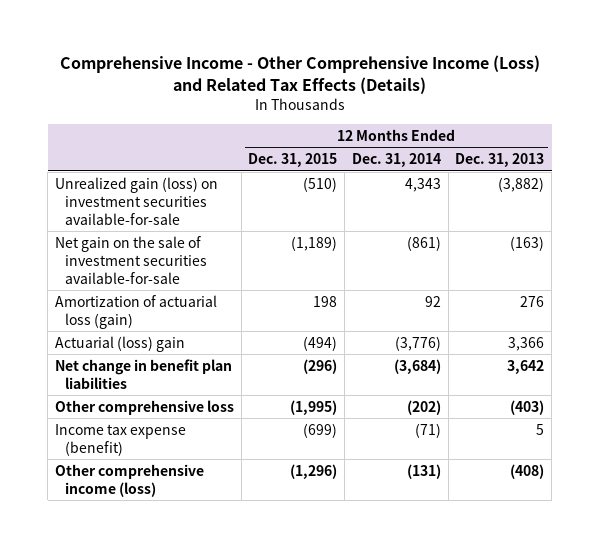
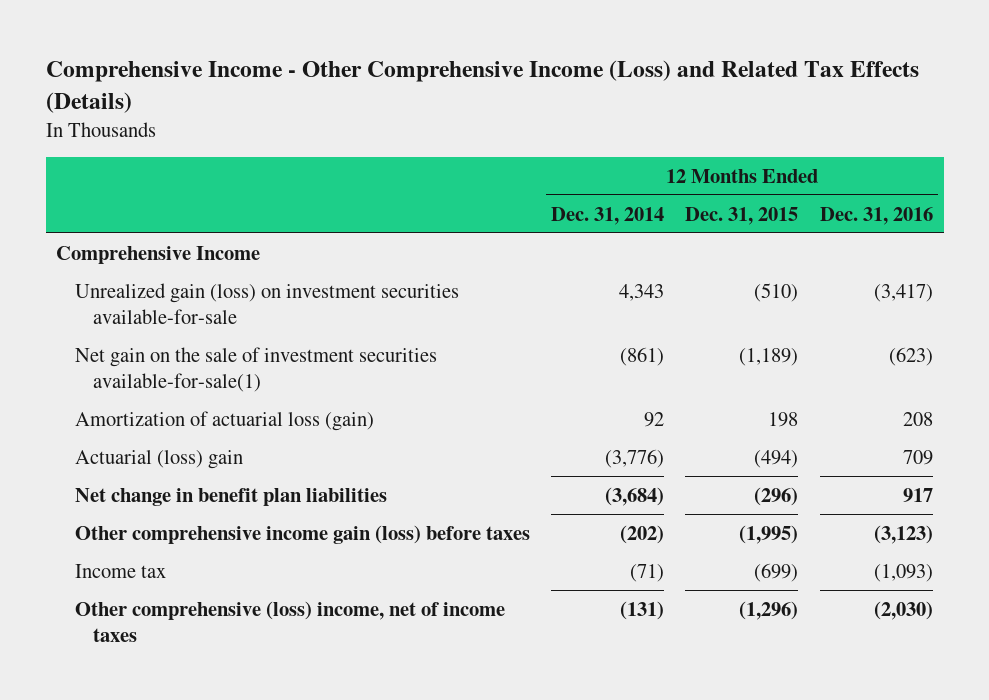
- | 12 Months Ended Dec. 31, 2015 | 12 Months Ended Dec. 31, 2014 | 12 Months Ended Dec. 31, 2013
+ | 12 Months Ended Dec. 31, 2014 | 12 Months Ended Dec. 31, 2015 | 12 Months Ended Dec. 31, 2016
+ Comprehensive Income
- Net gain on the sale of investment securities available-for-sale | (1,189) | (861) | (163)
+ Net gain on the sale of investment securities available-for-sale(1) | (861) | (1,189) | (623)
- Other comprehensive loss | (1,995) | (202) | (403)
- Income tax expense (benefit) | (699) | (71) | 5
- Other comprehensive income (loss) | (1,296) | (131) | (408)
+ Other comprehensive income gain (loss) before taxes | (202) | (1,995) | (3,123)
+ Income tax | (71) | (699) | (1,093)
+ Other comprehensive (loss) income, net of income taxes | (131) | (1,296) | (2,030)

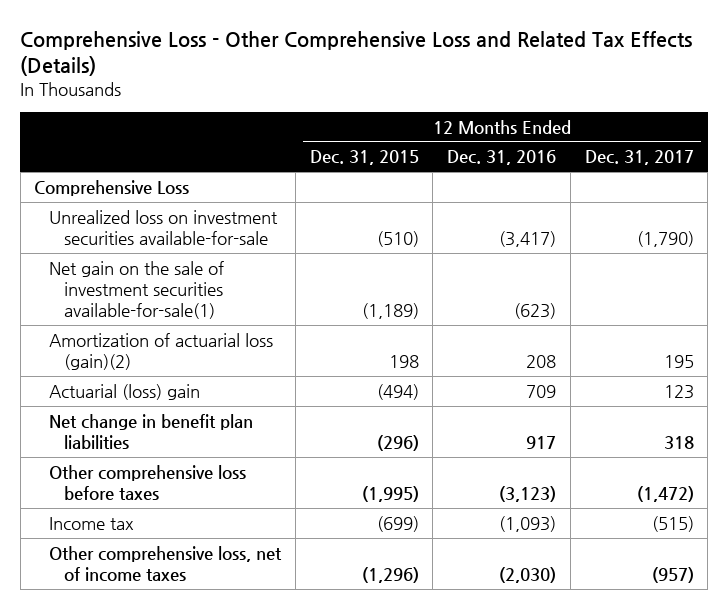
- Comprehensive Income - Other Comprehensive Income (Loss) and Related Tax Effects (Details)
+ Comprehensive Loss - Other Comprehensive Loss and Related Tax Effects (Details)
- | 12 Months Ended Dec. 31, 2014 | 12 Months Ended Dec. 31, 2015 | 12 Months Ended Dec. 31, 2016
+ | 12 Months Ended Dec. 31, 2015 | 12 Months Ended Dec. 31, 2016 | 12 Months Ended Dec. 31, 2017
- Comprehensive Income
- Unrealized gain (loss) on investment securities available-for-sale | 4,343 | (510) | (3,417)
+ Comprehensive Loss
+ Unrealized loss on investment securities available-for-sale | (510) | (3,417) | (1,790)
- Amortization of actuarial loss (gain) | 92 | 198 | 208
+ Amortization of actuarial loss (gain)(2) | 198 | 208 | 195
- Other comprehensive income gain (loss) before taxes | (202) | (1,995) | (3,123)
+ Other comprehensive loss before taxes | (1,995) | (3,123) | (1,472)
- Other comprehensive (loss) income, net of income taxes | (131) | (1,296) | (2,030)
+ Other comprehensive loss, net of income taxes | (1,296) | (2,030) | (957)

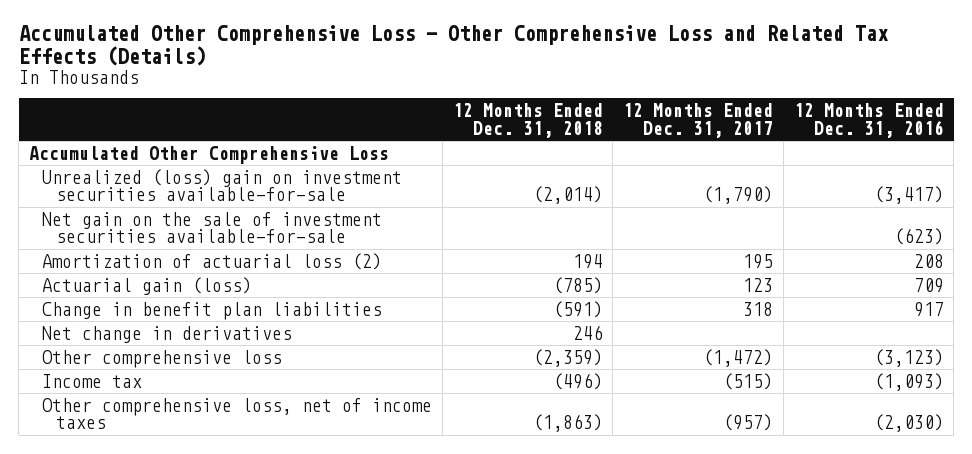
- Comprehensive Loss - Other Comprehensive Loss and Related Tax Effects (Details)
+ Accumulated Other Comprehensive Loss - Other Comprehensive Loss and Related Tax Effects (Details)
- | 12 Months Ended Dec. 31, 2015 | 12 Months Ended Dec. 31, 2016 | 12 Months Ended Dec. 31, 2017
+ | 12 Months Ended Dec. 31, 2018 | 12 Months Ended Dec. 31, 2017 | 12 Months Ended Dec. 31, 2016
- Comprehensive Loss
- Unrealized loss on investment securities available-for-sale | (510) | (3,417) | (1,790)
- Net gain on the sale of investment securities available-for-sale(1) | (1,189) | (623) |
- Amortization of actuarial loss (gain)(2) | 198 | 208 | 195
- Actuarial (loss) gain | (494) | 709 | 123
- Net change in benefit plan liabilities | (296) | 917 | 318
- Other comprehensive loss before taxes | (1,995) | (3,123) | (1,472)
+ Accumulated Other Comprehensive Loss
+ Unrealized (loss) gain on investment securities available-for-sale | (2,014) | (1,790) | (3,417)
+ Net gain on the sale of investment securities available-for-sale | | | (623)
+ Amortization of actuarial loss (2) | 194 | 195 | 208
+ Actuarial gain (loss) | (785) | 123 | 709
+ Change in benefit plan liabilities | (591) | 318 | 917
+ Net change in derivatives | 246 | |
+ Other comprehensive loss | (2,359) | (1,472) | (3,123)

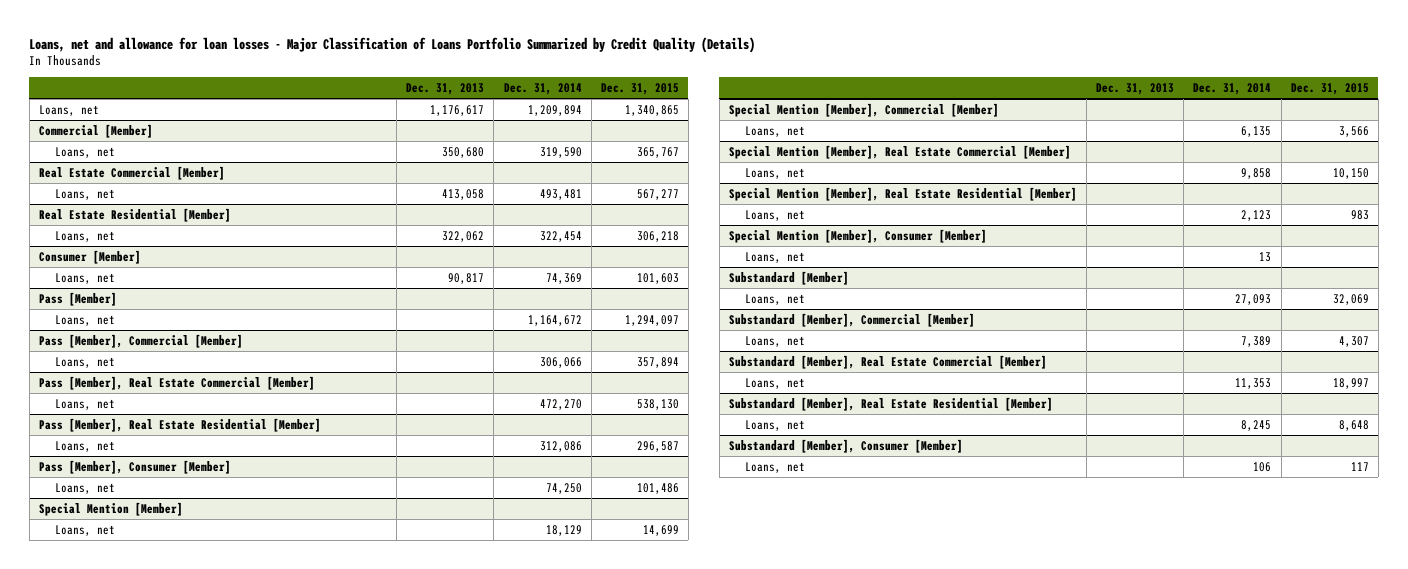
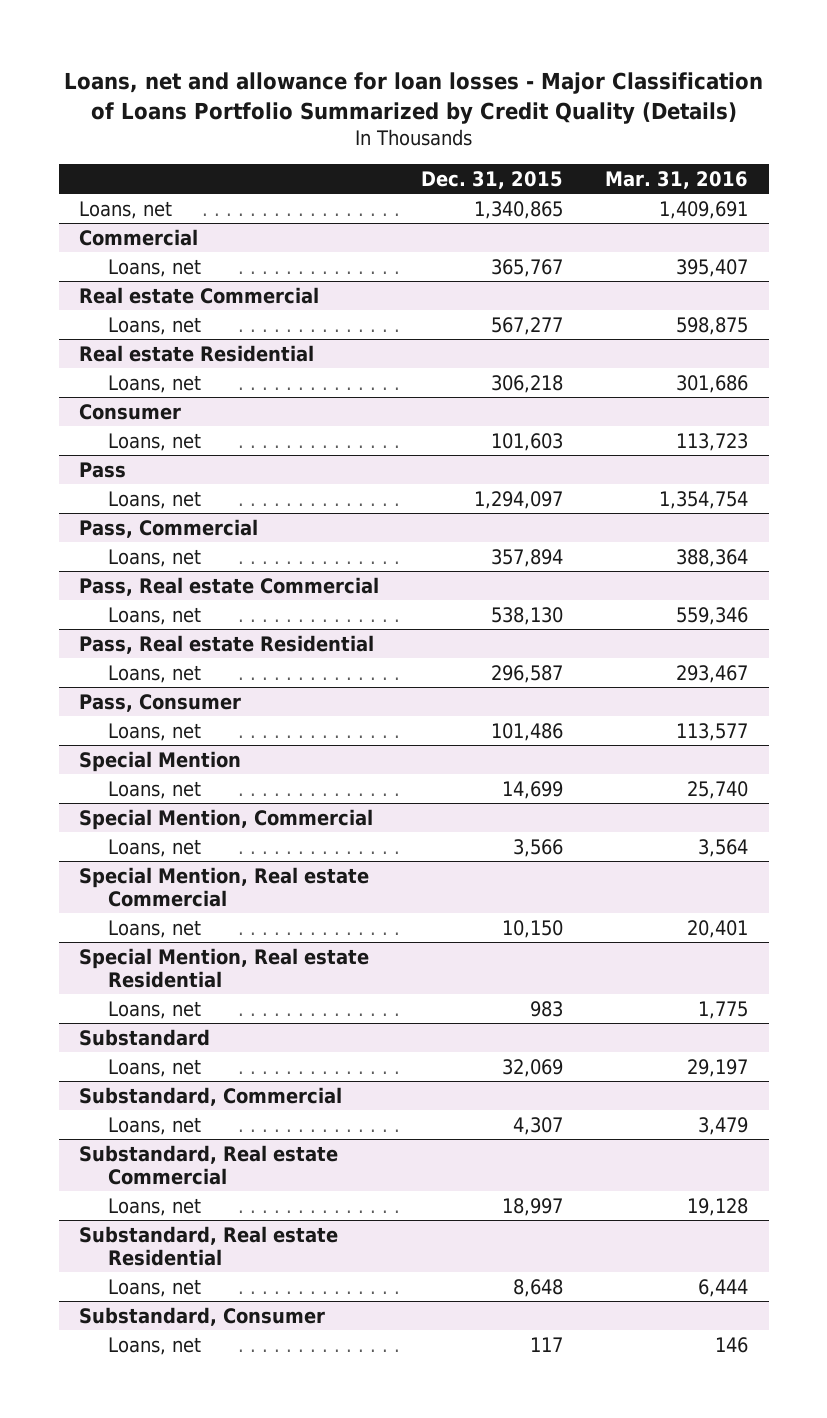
- | Dec. 31, 2013 | Dec. 31, 2014 | Dec. 31, 2015
+ | Dec. 31, 2015 | Mar. 31, 2016
- Commercial [Member]
+ Commercial
- Real Estate Commercial [Member]
+ Real estate Commercial
- Real Estate Residential [Member]
+ Real estate Residential
- Consumer [Member]
+ Consumer
- Pass [Member]
+ Pass
- Pass [Member], Commercial [Member]
+ Pass, Commercial
- Pass [Member], Real Estate Commercial [Member]
+ Pass, Real estate Commercial
- Pass [Member], Real Estate Residential [Member]
+ Pass, Real estate Residential
- Pass [Member], Consumer [Member]
+ Pass, Consumer
- Special Mention [Member]
+ Special Mention
- Special Mention [Member], Commercial [Member]
+ Special Mention, Commercial
- Special Mention [Member], Real Estate Commercial [Member]
+ Special Mention, Real estate Commercial
- Special Mention [Member], Real Estate Residential [Member]
+ Special Mention, Real estate Residential
- Special Mention [Member], Consumer [Member]
- Loans, net | | 13 |
- Substandard [Member]
+ Substandard
- Substandard [Member], Commercial [Member]
+ Substandard, Commercial
- Substandard [Member], Real Estate Commercial [Member]
+ Substandard, Real estate Commercial
- Substandard [Member], Real Estate Residential [Member]
+ Substandard, Real estate Residential
- Substandard [Member], Consumer [Member]
+ Substandard, Consumer

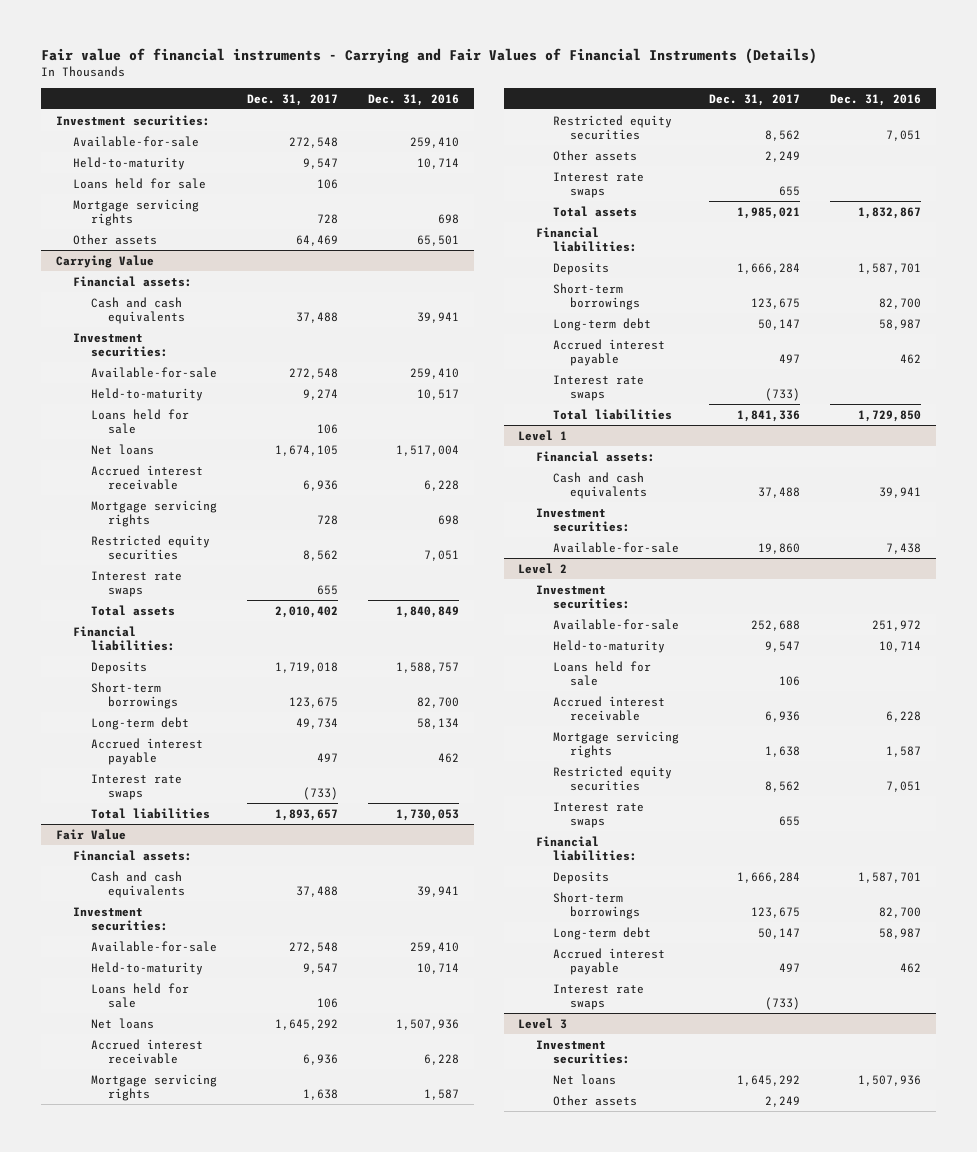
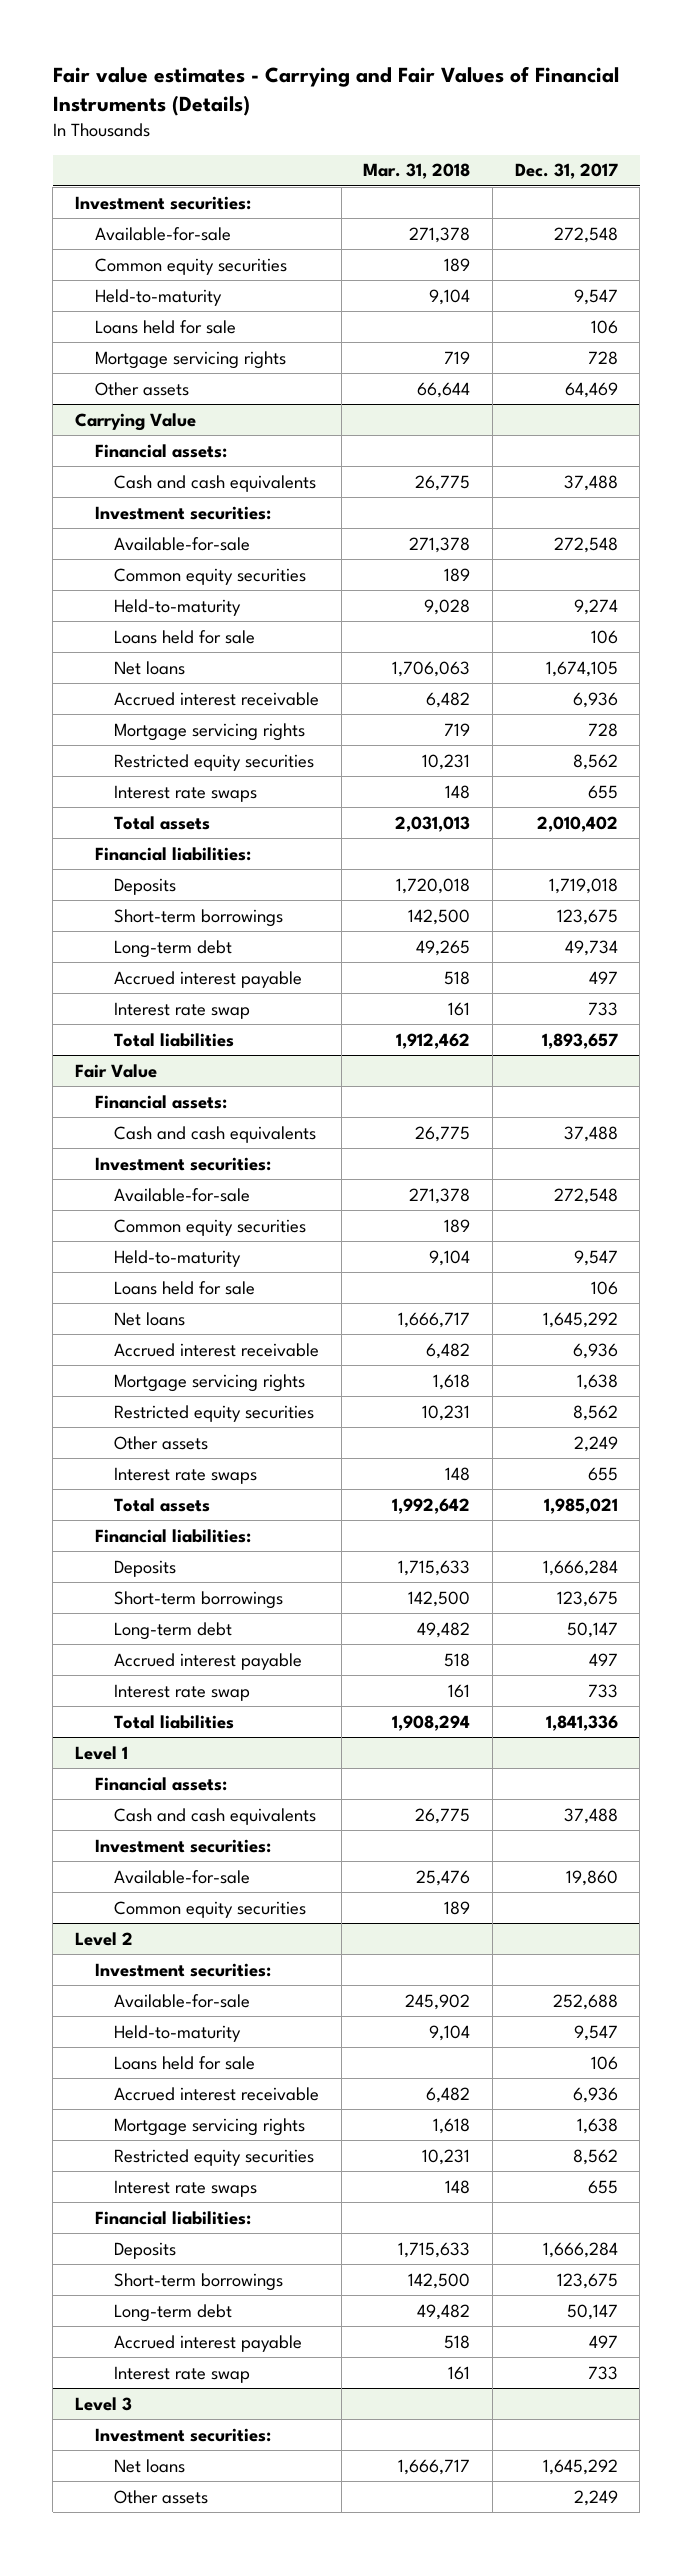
- Fair value of financial instruments - Carrying and Fair Values of Financial Instruments (Details)
+ Fair value estimates - Carrying and Fair Values of Financial Instruments (Details)
- | Dec. 31, 2017 | Dec. 31, 2016
+ | Mar. 31, 2018 | Dec. 31, 2017
+ Common equity securities | 189 |
@ Carrying Value
+ Common equity securities | 189 |
- Interest rate swaps | (733) |
+ Interest rate swap | 161 | 733
@ Fair Value
+ Common equity securities | 189 |
- Interest rate swaps | (733) |
+ Interest rate swap | 161 | 733
@ Level 1
+ Common equity securities | 189 |
@ Level 2
- Interest rate swaps | (733) |
+ Interest rate swap | 161 | 733

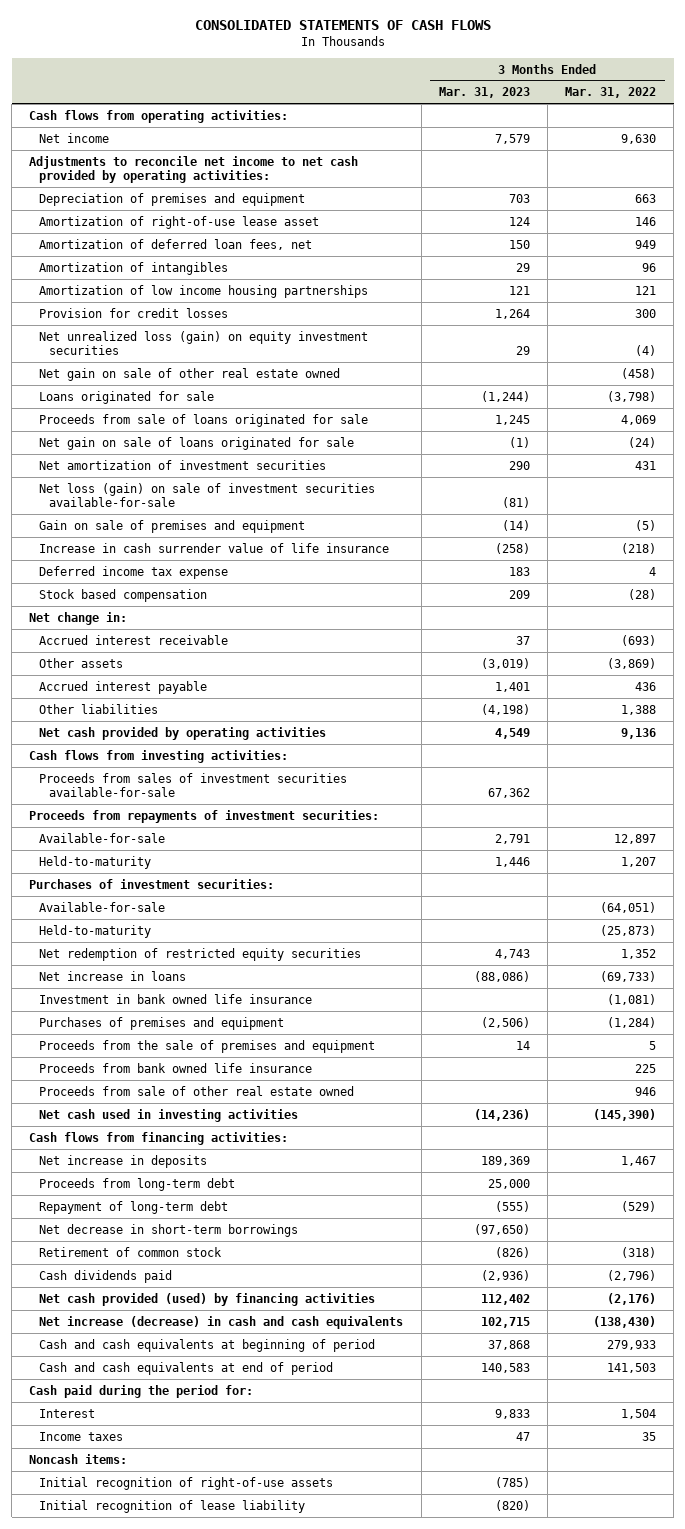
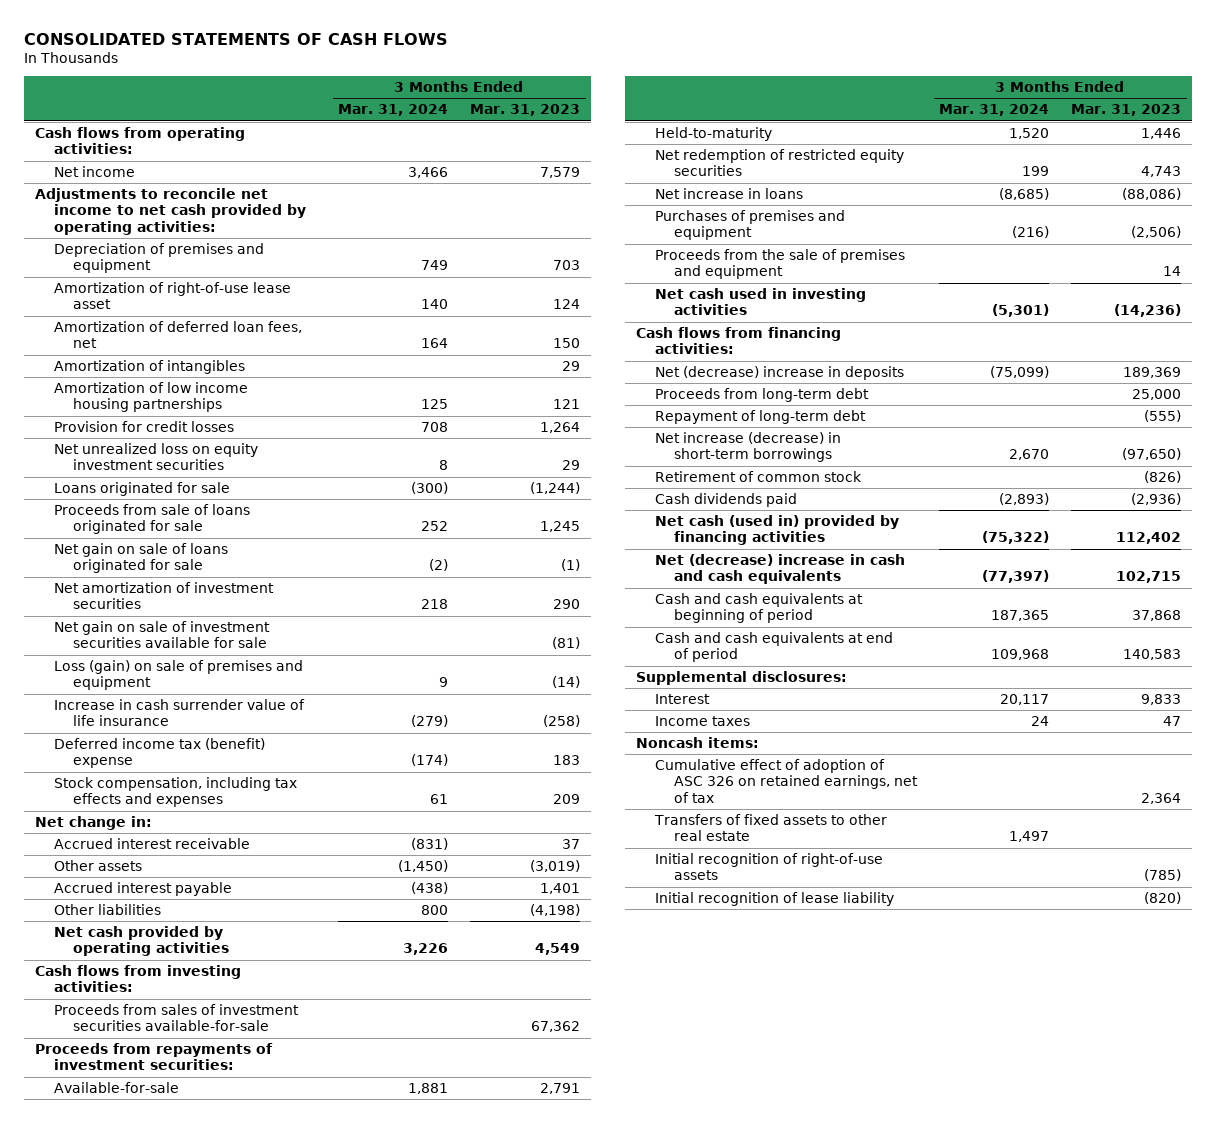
- | 3 Months Ended Mar. 31, 2023 | 3 Months Ended Mar. 31, 2022
+ | 3 Months Ended Mar. 31, 2024 | 3 Months Ended Mar. 31, 2023
- Net unrealized loss (gain) on equity investment securities | 29 | (4)
- Net gain on sale of other real estate owned | | (458)
+ Net unrealized loss on equity investment securities | 8 | 29
- Net loss (gain) on sale of investment securities available-for-sale | (81) |
- Gain on sale of premises and equipment | (14) | (5)
+ Net gain on sale of investment securities available for sale | | (81)
+ Loss (gain) on sale of premises and equipment | 9 | (14)
- Deferred income tax expense | 183 | 4
- Stock based compensation | 209 | (28)
+ Deferred income tax (benefit) expense | (174) | 183
+ Stock compensation, including tax effects and expenses | 61 | 209
- Purchases of investment securities:
- Available-for-sale | | (64,051)
- Held-to-maturity | | (25,873)
- Investment in bank owned life insurance | | (1,081)
- Proceeds from bank owned life insurance | | 225
- Proceeds from sale of other real estate owned | | 946
- Net increase in deposits | 189,369 | 1,467
+ Net (decrease) increase in deposits | (75,099) | 189,369
- Net decrease in short-term borrowings | (97,650) |
+ Net increase (decrease) in short-term borrowings | 2,670 | (97,650)
- Net cash provided (used) by financing activities | 112,402 | (2,176)
- Net increase (decrease) in cash and cash equivalents | 102,715 | (138,430)
+ Net cash (used in) provided by financing activities | (75,322) | 112,402
+ Net (decrease) increase in cash and cash equivalents | (77,397) | 102,715
- Cash paid during the period for:
+ Supplemental disclosures:
+ Cumulative effect of adoption of ASC 326 on retained earnings, net of tax | | 2,364
+ Transfers of fixed assets to other real estate | 1,497 |

